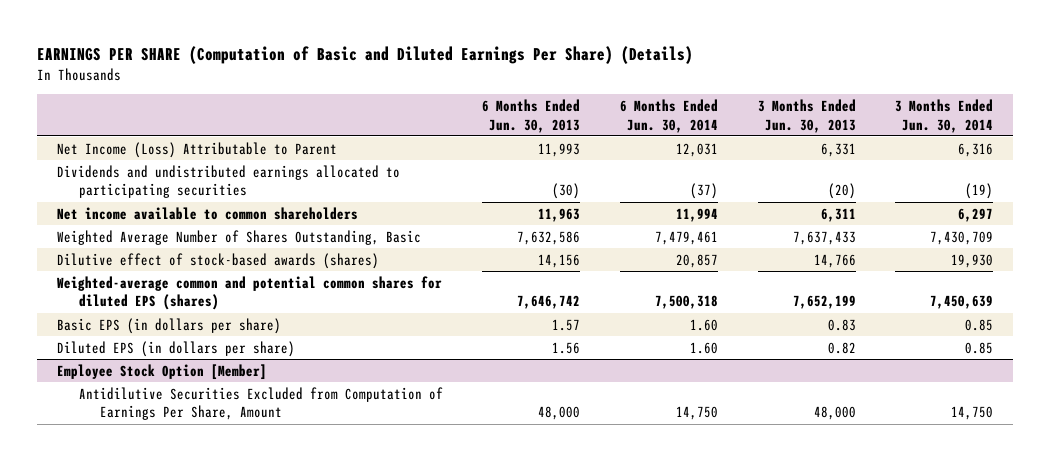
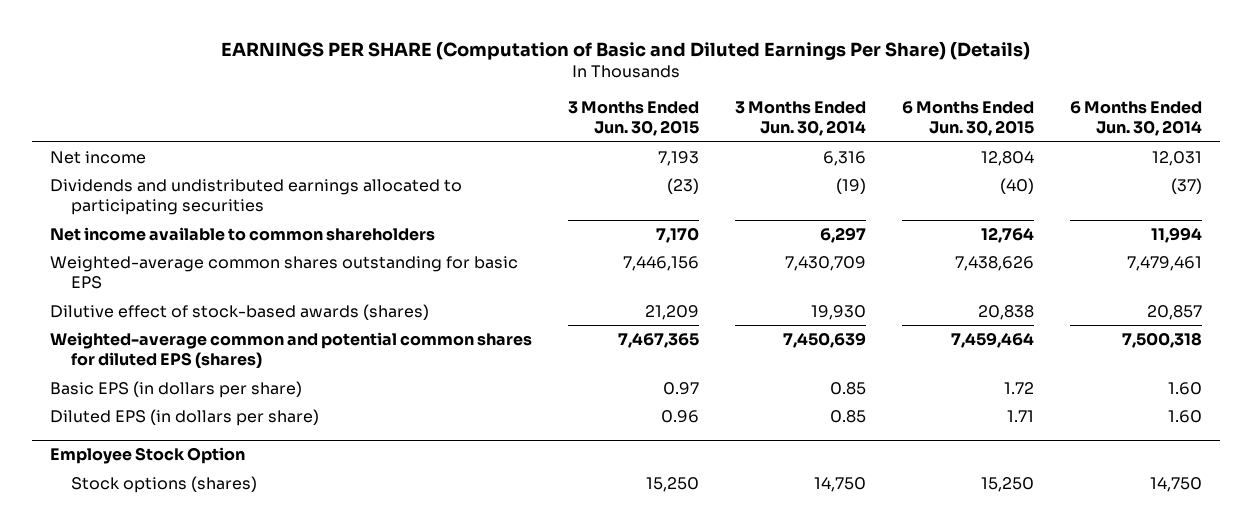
- | 6 Months Ended Jun. 30, 2013 | 6 Months Ended Jun. 30, 2014 | 3 Months Ended Jun. 30, 2013 | 3 Months Ended Jun. 30, 2014
+ | 3 Months Ended Jun. 30, 2015 | 3 Months Ended Jun. 30, 2014 | 6 Months Ended Jun. 30, 2015 | 6 Months Ended Jun. 30, 2014
- Net Income (Loss) Attributable to Parent | 11,993 | 12,031 | 6,331 | 6,316
+ Net income | 7,193 | 6,316 | 12,804 | 12,031
- Weighted Average Number of Shares Outstanding, Basic | 7,632,586 | 7,479,461 | 7,637,433 | 7,430,709
+ Weighted-average common shares outstanding for basic EPS | 7,446,156 | 7,430,709 | 7,438,626 | 7,479,461
- Employee Stock Option [Member]
- Antidilutive Securities Excluded from Computation of Earnings Per Share, Amount | 48,000 | 14,750 | 48,000 | 14,750
+ Employee Stock Option
+ Stock options (shares) | 15,250 | 14,750 | 15,250 | 14,750

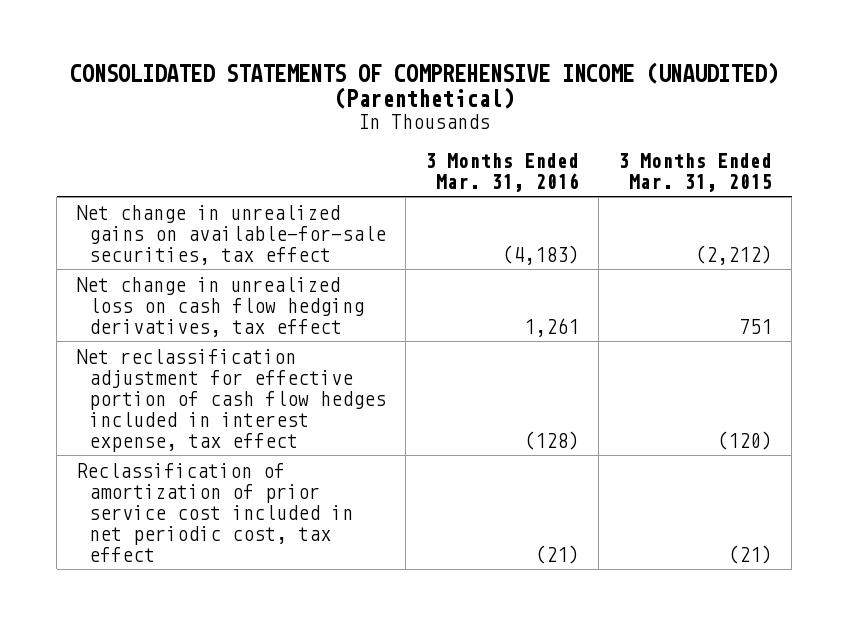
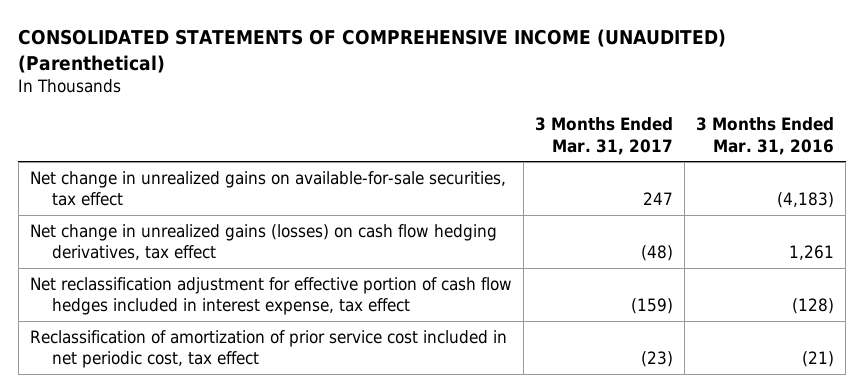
- | 3 Months Ended Mar. 31, 2016 | 3 Months Ended Mar. 31, 2015
+ | 3 Months Ended Mar. 31, 2017 | 3 Months Ended Mar. 31, 2016
- Net change in unrealized loss on cash flow hedging derivatives, tax effect | 1,261 | 751
+ Net change in unrealized gains (losses) on cash flow hedging derivatives, tax effect | (48) | 1,261

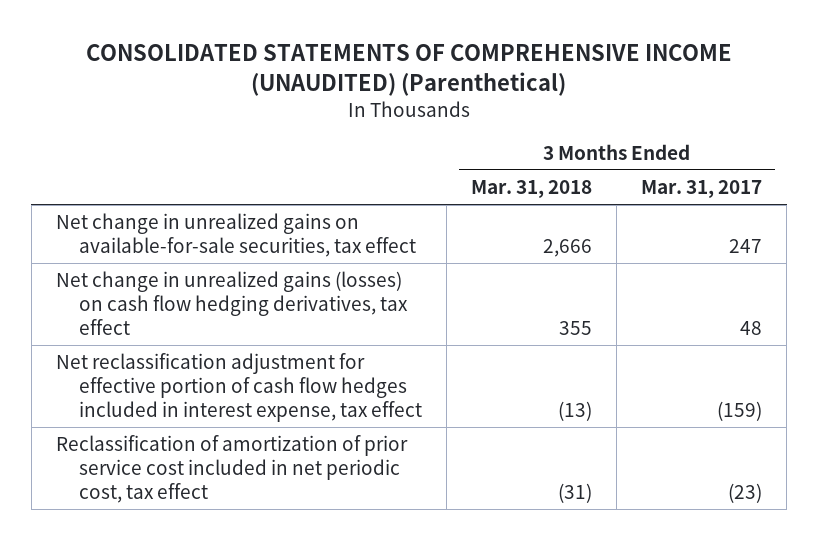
- | 3 Months Ended Mar. 31, 2017 | 3 Months Ended Mar. 31, 2016
+ | 3 Months Ended Mar. 31, 2018 | 3 Months Ended Mar. 31, 2017
- Net change in unrealized gains (losses) on cash flow hedging derivatives, tax effect | (48) | 1,261
+ Net change in unrealized gains (losses) on cash flow hedging derivatives, tax effect | 355 | 48

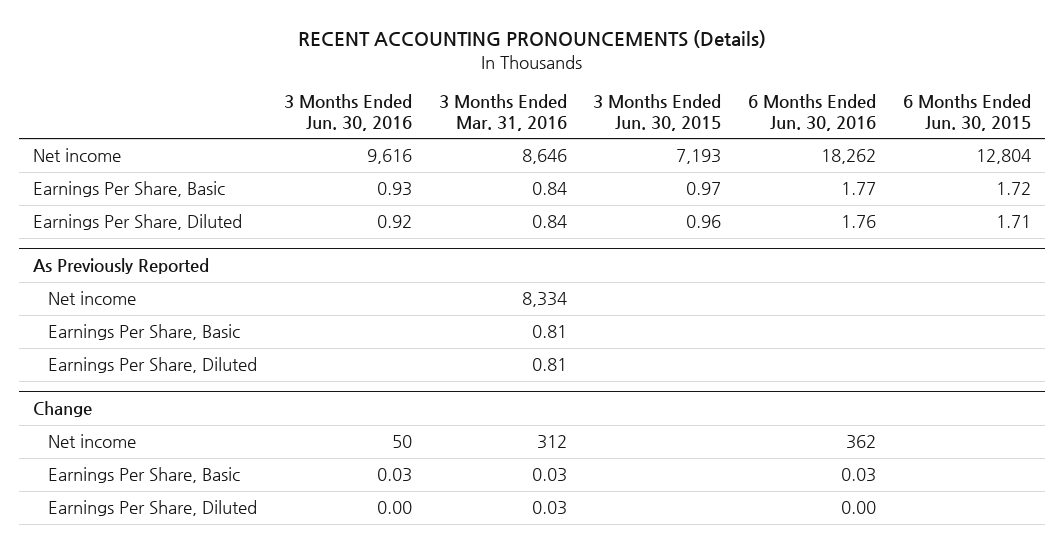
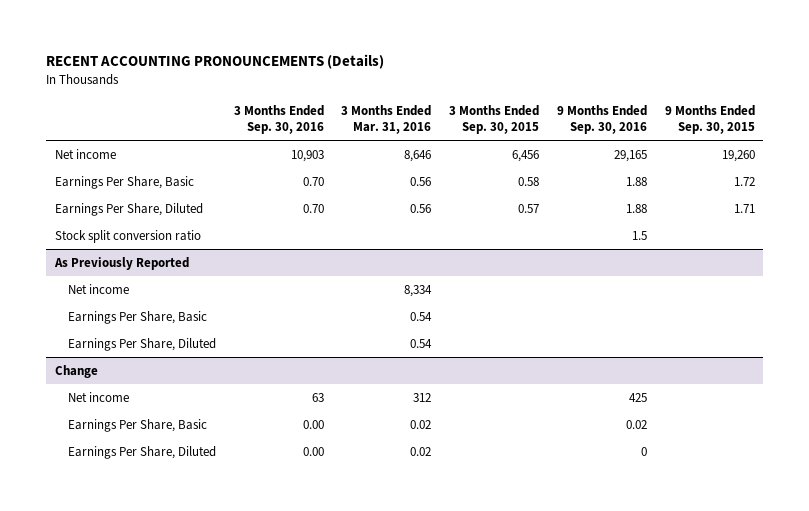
- | 3 Months Ended Jun. 30, 2016 | 3 Months Ended Mar. 31, 2016 | 3 Months Ended Jun. 30, 2015 | 6 Months Ended Jun. 30, 2016 | 6 Months Ended Jun. 30, 2015
+ | 3 Months Ended Sep. 30, 2016 | 3 Months Ended Mar. 31, 2016 | 3 Months Ended Sep. 30, 2015 | 9 Months Ended Sep. 30, 2016 | 9 Months Ended Sep. 30, 2015
- Earnings Per Share, Basic | 0.93 | 0.84 | 0.97 | 1.77 | 1.72
- Earnings Per Share, Diluted | 0.92 | 0.84 | 0.96 | 1.76 | 1.71
+ Earnings Per Share, Basic | 0.70 | 0.56 | 0.58 | 1.88 | 1.72
+ Earnings Per Share, Diluted | 0.70 | 0.56 | 0.57 | 1.88 | 1.71
+ Stock split conversion ratio | | | | 1.5 |
@ As Previously Reported
- Earnings Per Share, Basic | | 0.81 | | |
- Earnings Per Share, Diluted | | 0.81 | | |
+ Earnings Per Share, Basic | | 0.54 | | |
+ Earnings Per Share, Diluted | | 0.54 | | |
@ Change
- Earnings Per Share, Basic | 0.03 | 0.03 | | 0.03 |
- Earnings Per Share, Diluted | 0.00 | 0.03 | | 0.00 |
+ Earnings Per Share, Basic | 0.00 | 0.02 | | 0.02 |
+ Earnings Per Share, Diluted | 0.00 | 0.02 | | 0 |

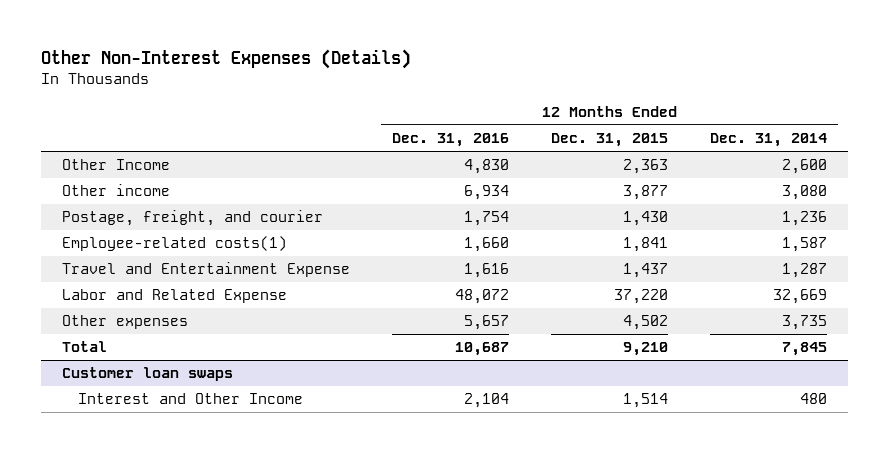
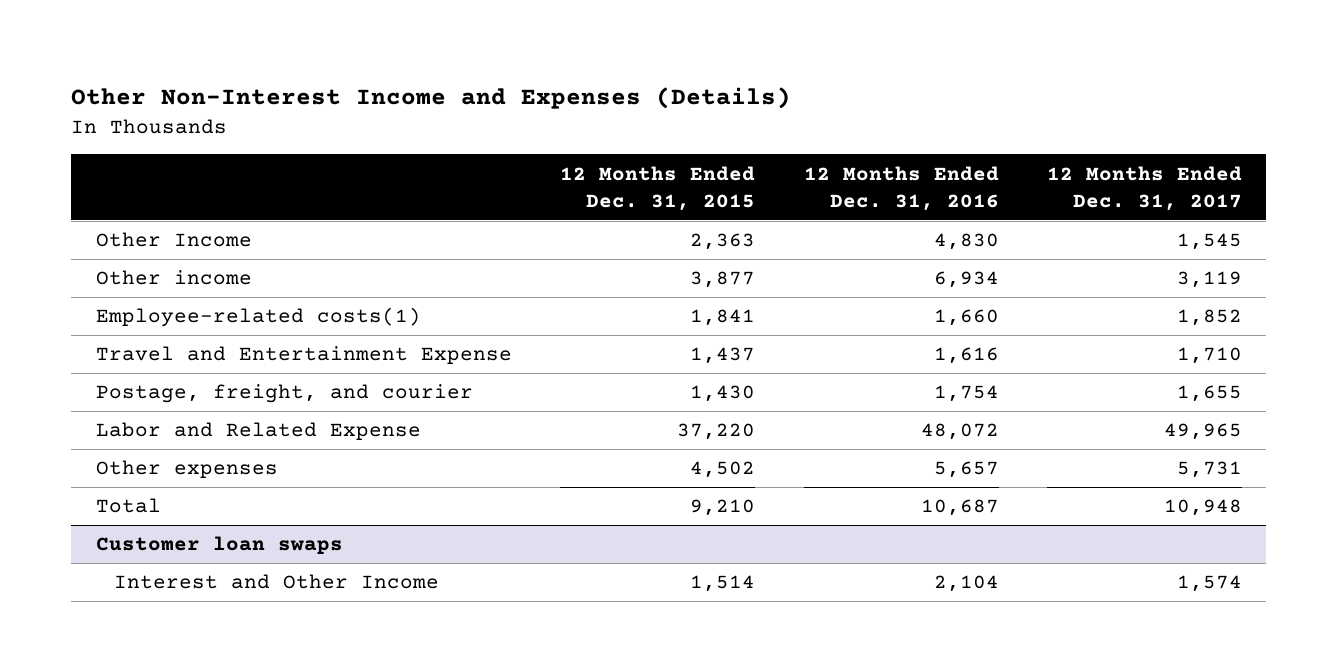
- Other Non-Interest Expenses (Details)
+ Other Non-Interest Income and Expenses (Details)
- | 12 Months Ended Dec. 31, 2016 | 12 Months Ended Dec. 31, 2015 | 12 Months Ended Dec. 31, 2014
+ | 12 Months Ended Dec. 31, 2015 | 12 Months Ended Dec. 31, 2016 | 12 Months Ended Dec. 31, 2017
moved down: Postage, freight, and courier | 1,430 | 1,754 | 1,655

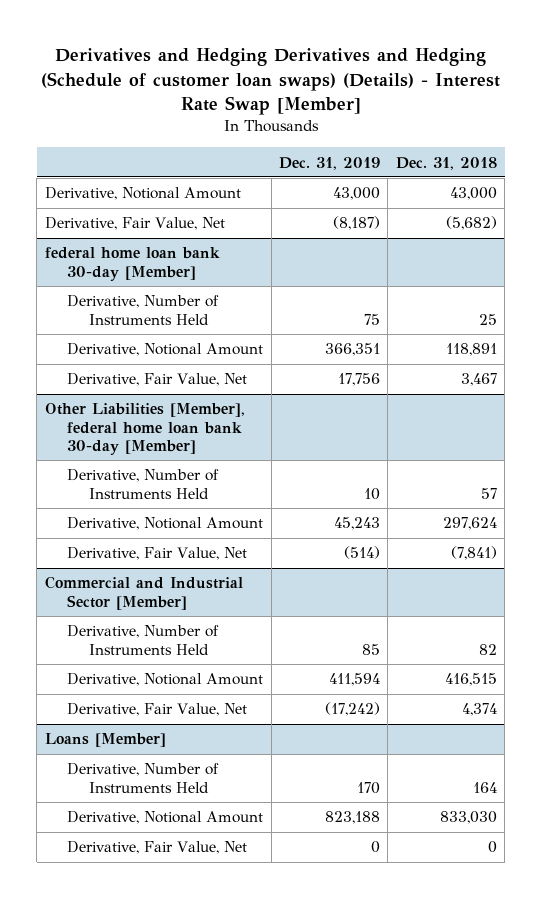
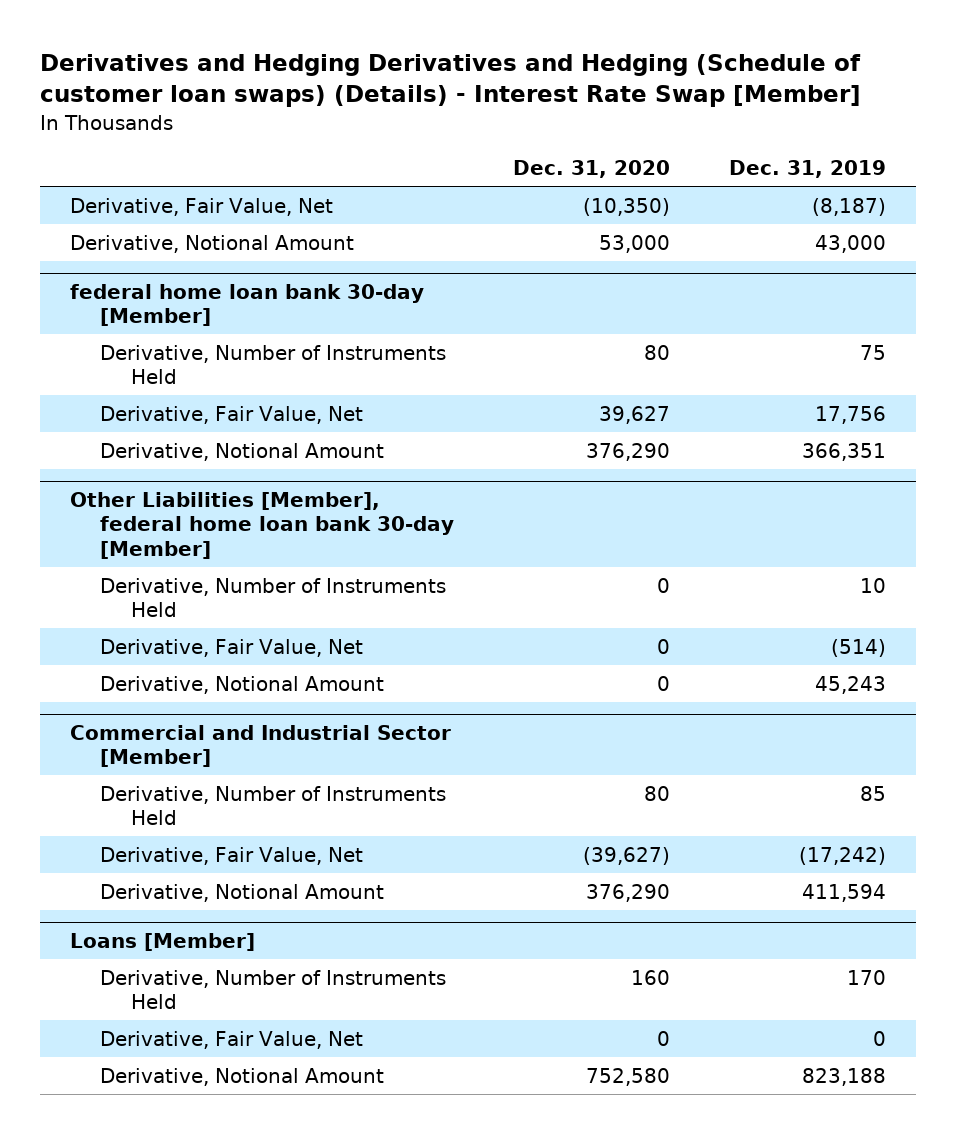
- | Dec. 31, 2019 | Dec. 31, 2018
+ | Dec. 31, 2020 | Dec. 31, 2019
moved down: Derivative, Notional Amount | 53,000 | 43,000
@ federal home loan bank 30-day [Member]
moved down: Derivative, Notional Amount | 376,290 | 366,351
@ Other Liabilities [Member], federal home loan bank 30-day [Member]
moved down: Derivative, Notional Amount | 0 | 45,243
@ Commercial and Industrial Sector [Member]
moved down: Derivative, Notional Amount | 376,290 | 411,594
@ Loans [Member]
moved down: Derivative, Notional Amount | 752,580 | 823,188

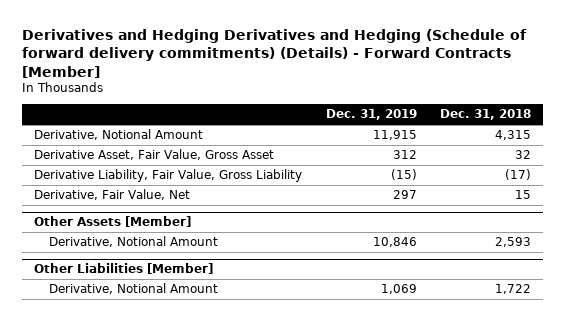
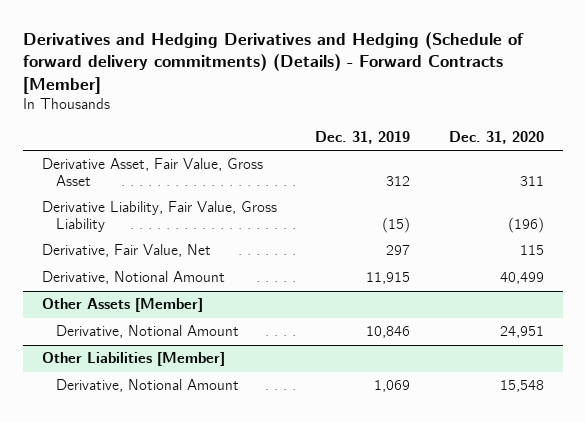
- | Dec. 31, 2019 | Dec. 31, 2018
+ | Dec. 31, 2019 | Dec. 31, 2020
moved down: Derivative, Notional Amount | 11,915 | 40,499

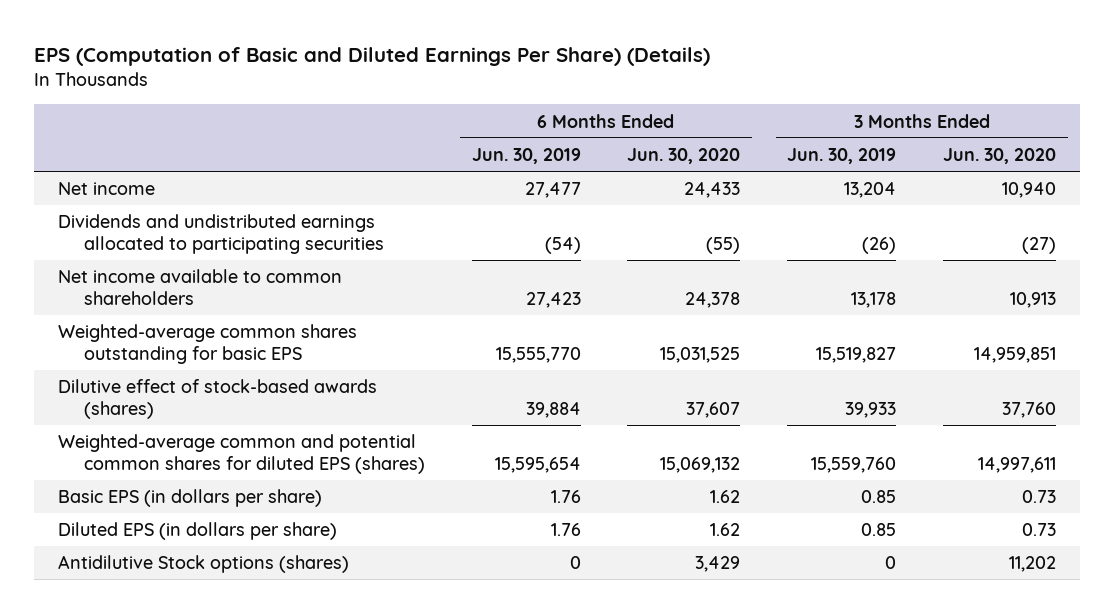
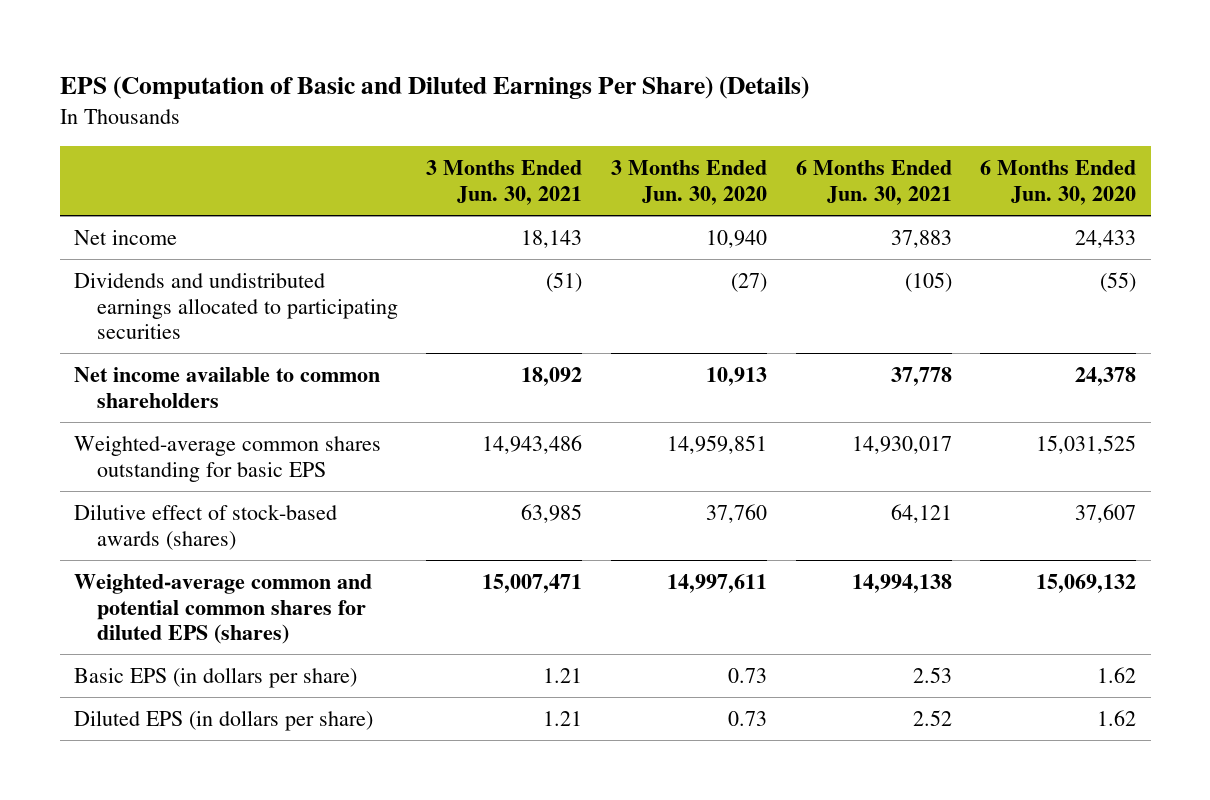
- | 6 Months Ended Jun. 30, 2019 | 6 Months Ended Jun. 30, 2020 | 3 Months Ended Jun. 30, 2019 | 3 Months Ended Jun. 30, 2020
+ | 3 Months Ended Jun. 30, 2021 | 3 Months Ended Jun. 30, 2020 | 6 Months Ended Jun. 30, 2021 | 6 Months Ended Jun. 30, 2020
- Antidilutive Stock options (shares) | 0 | 3,429 | 0 | 11,202

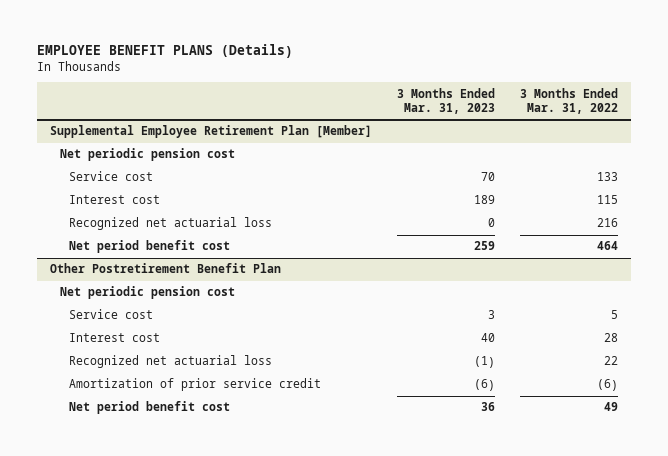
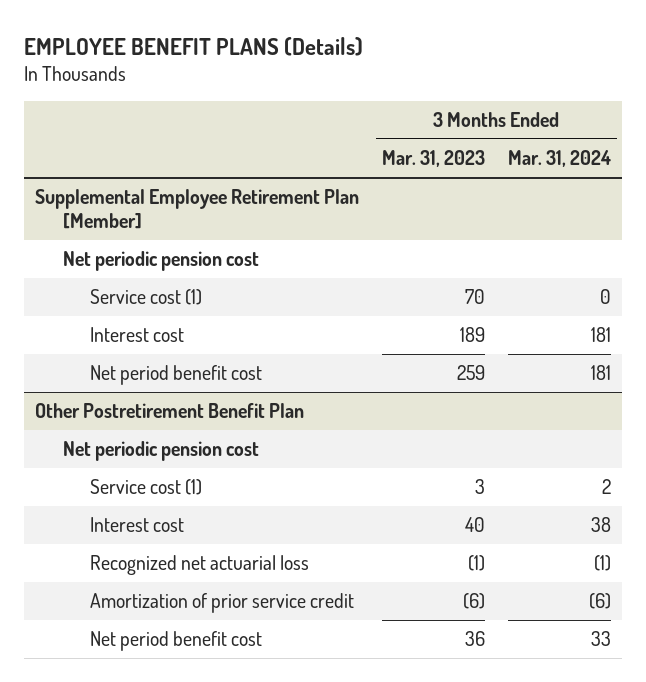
- | 3 Months Ended Mar. 31, 2023 | 3 Months Ended Mar. 31, 2022
+ | 3 Months Ended Mar. 31, 2023 | 3 Months Ended Mar. 31, 2024
@ Supplemental Employee Retirement Plan [Member]
- Service cost | 70 | 133
+ Service cost (1) | 70 | 0
- Recognized net actuarial loss | 0 | 216
@ Other Postretirement Benefit Plan
- Service cost | 3 | 5
+ Service cost (1) | 3 | 2

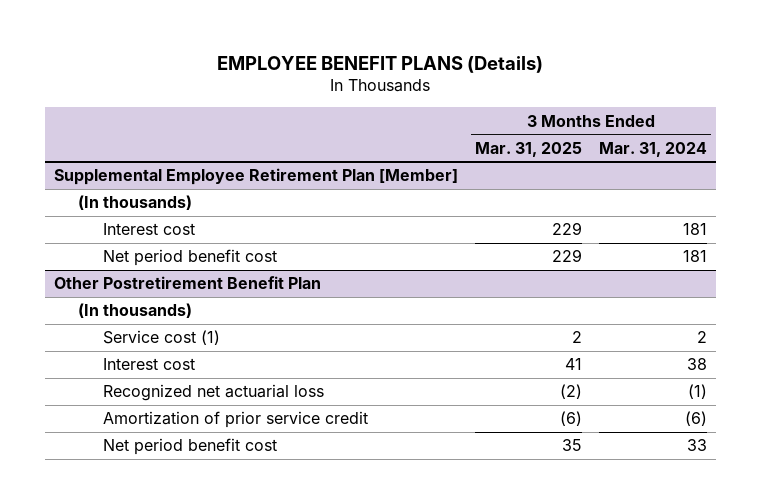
- | 3 Months Ended Mar. 31, 2023 | 3 Months Ended Mar. 31, 2024
+ | 3 Months Ended Mar. 31, 2025 | 3 Months Ended Mar. 31, 2024
@ Supplemental Employee Retirement Plan [Member]
- Net periodic pension cost
- Service cost (1) | 70 | 0
+ (In thousands)
@ Other Postretirement Benefit Plan
- Net periodic pension cost
+ (In thousands)

